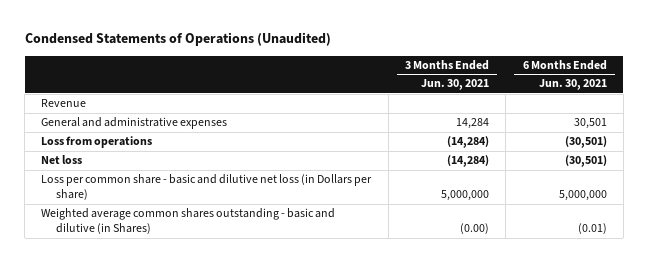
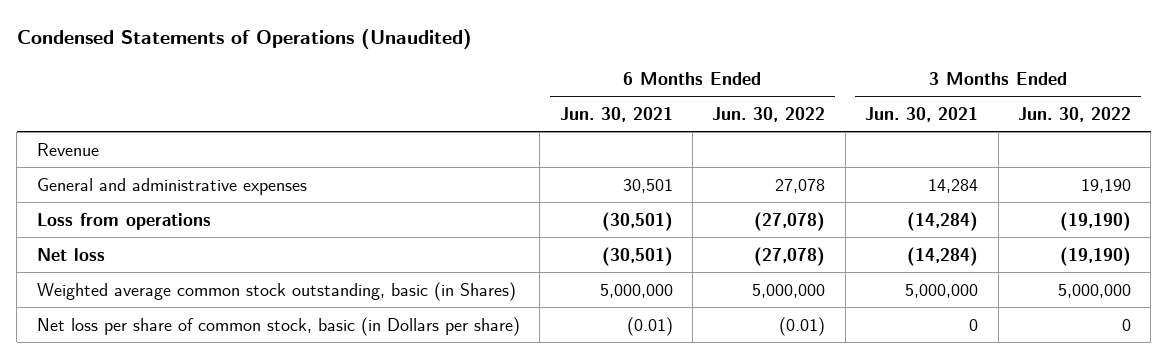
- | 3 Months Ended Jun. 30, 2021 | 6 Months Ended Jun. 30, 2021
+ | 6 Months Ended Jun. 30, 2021 | 6 Months Ended Jun. 30, 2022 | 3 Months Ended Jun. 30, 2021 | 3 Months Ended Jun. 30, 2022
- Loss per common share - basic and dilutive net loss (in Dollars per share) | 5,000,000 | 5,000,000
- Weighted average common shares outstanding - basic and dilutive (in Shares) | (0.00) | (0.01)
+ Weighted average common stock outstanding, basic (in Shares) | 5,000,000 | 5,000,000 | 5,000,000 | 5,000,000
+ Net loss per share of common stock, basic (in Dollars per share) | (0.01) | (0.01) | 0 | 0

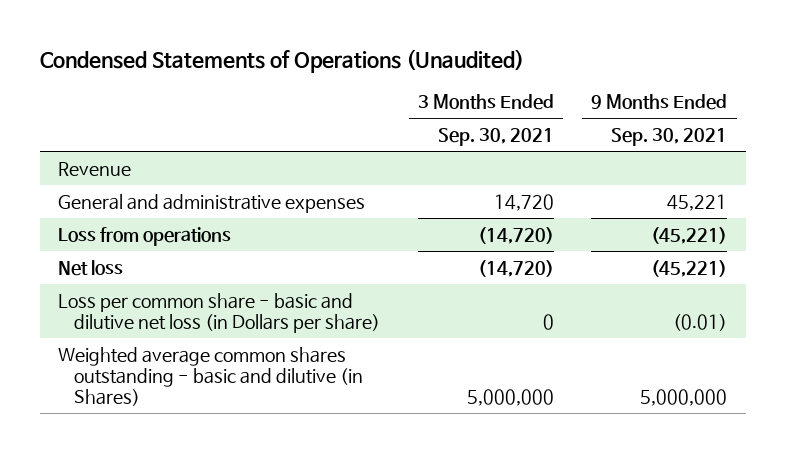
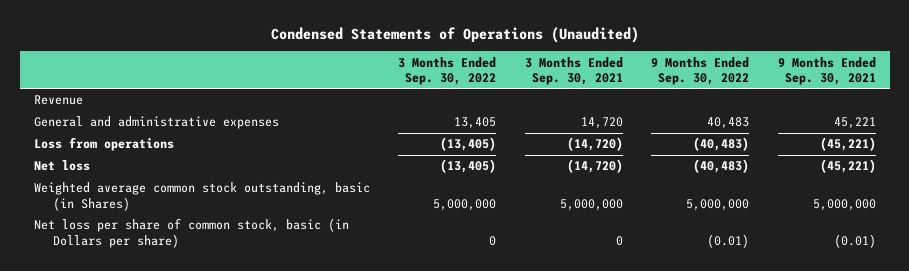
- | 3 Months Ended Sep. 30, 2021 | 9 Months Ended Sep. 30, 2021
+ | 3 Months Ended Sep. 30, 2022 | 3 Months Ended Sep. 30, 2021 | 9 Months Ended Sep. 30, 2022 | 9 Months Ended Sep. 30, 2021
- Loss per common share - basic and dilutive net loss (in Dollars per share) | 0 | (0.01)
- Weighted average common shares outstanding - basic and dilutive (in Shares) | 5,000,000 | 5,000,000
+ Weighted average common stock outstanding, basic (in Shares) | 5,000,000 | 5,000,000 | 5,000,000 | 5,000,000
+ Net loss per share of common stock, basic (in Dollars per share) | 0 | 0 | (0.01) | (0.01)

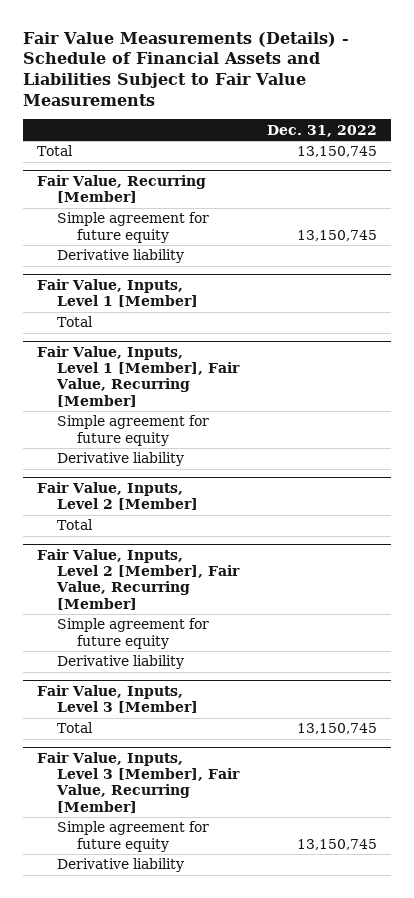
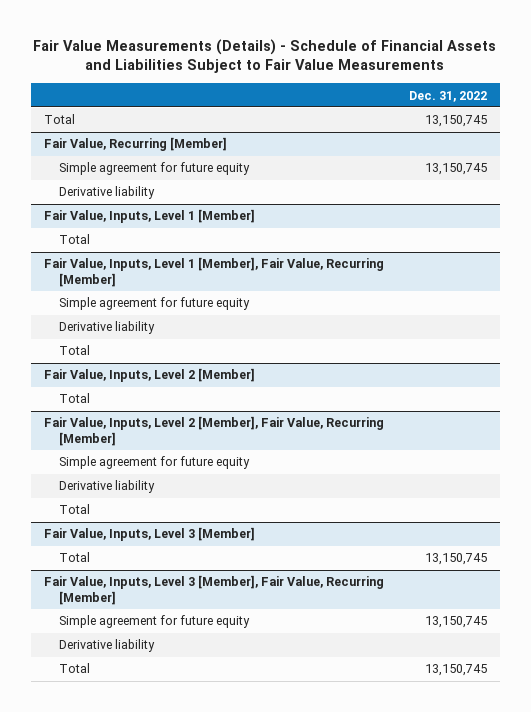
@ Fair Value, Inputs, Level 1 [Member], Fair Value, Recurring [Member]
+ Total
@ Fair Value, Inputs, Level 2 [Member], Fair Value, Recurring [Member]
+ Total
@ Fair Value, Inputs, Level 3 [Member], Fair Value, Recurring [Member]
+ Total | 13,150,745

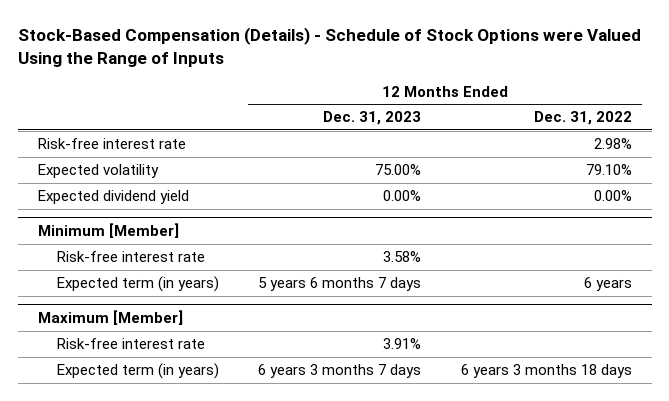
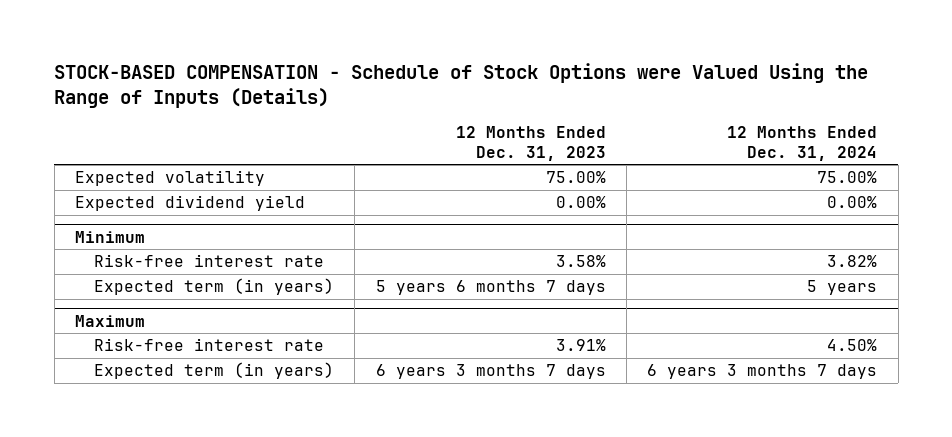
- Stock-Based Compensation (Details) - Schedule of Stock Options were Valued Using the Range of Inputs
+ STOCK-BASED COMPENSATION - Schedule of Stock Options were Valued Using the Range of Inputs (Details)
- | 12 Months Ended Dec. 31, 2023 | 12 Months Ended Dec. 31, 2022
+ | 12 Months Ended Dec. 31, 2023 | 12 Months Ended Dec. 31, 2024
- Risk-free interest rate | | 2.98%
- Minimum [Member]
+ Minimum
- Maximum [Member]
+ Maximum

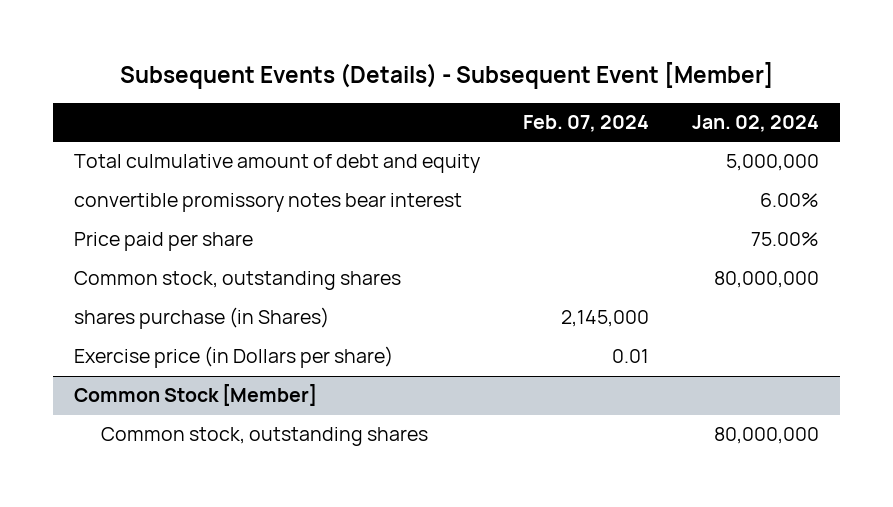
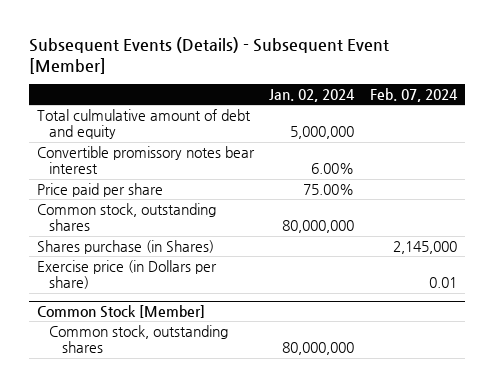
- | Feb. 07, 2024 | Jan. 02, 2024
+ | Jan. 02, 2024 | Feb. 07, 2024
- convertible promissory notes bear interest | | 6.00%
+ Convertible promissory notes bear interest | 6.00% |
- shares purchase (in Shares) | 2,145,000 |
+ Shares purchase (in Shares) | | 2,145,000

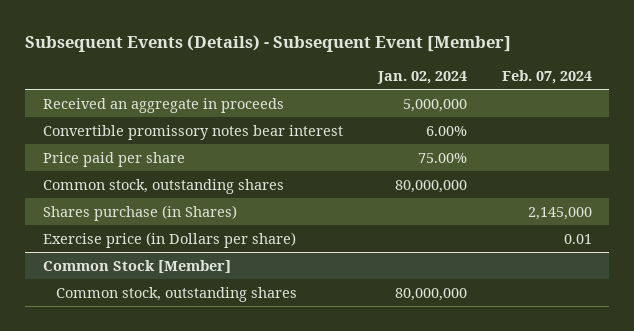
- Total culmulative amount of debt and equity | 5,000,000 |
+ Received an aggregate in proceeds | 5,000,000 |

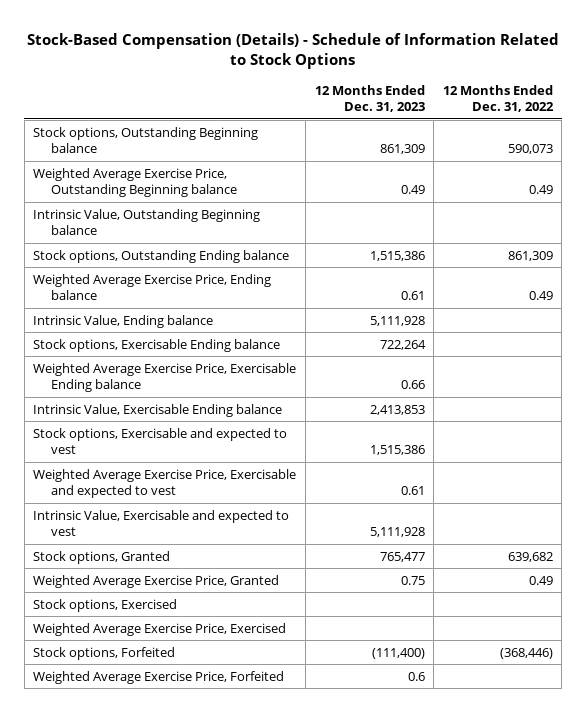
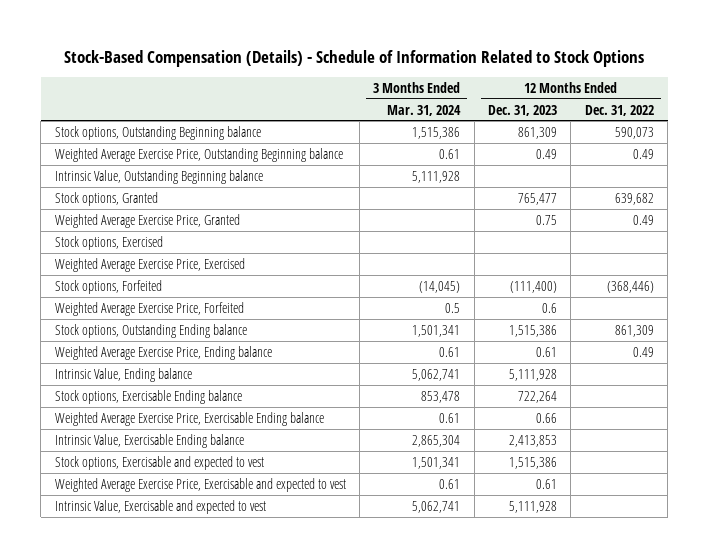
- | 12 Months Ended Dec. 31, 2023 | 12 Months Ended Dec. 31, 2022
+ | 3 Months Ended Mar. 31, 2024 | 12 Months Ended Dec. 31, 2023 | 12 Months Ended Dec. 31, 2022
moved up: Stock options, Granted | | 765,477 | 639,682
moved up: Weighted Average Exercise Price, Granted | | 0.75 | 0.49
moved up: Stock options, Exercised
moved up: Weighted Average Exercise Price, Exercised
moved up: Stock options, Forfeited | (14,045) | (111,400) | (368,446)
moved up: Weighted Average Exercise Price, Forfeited | 0.5 | 0.6 |

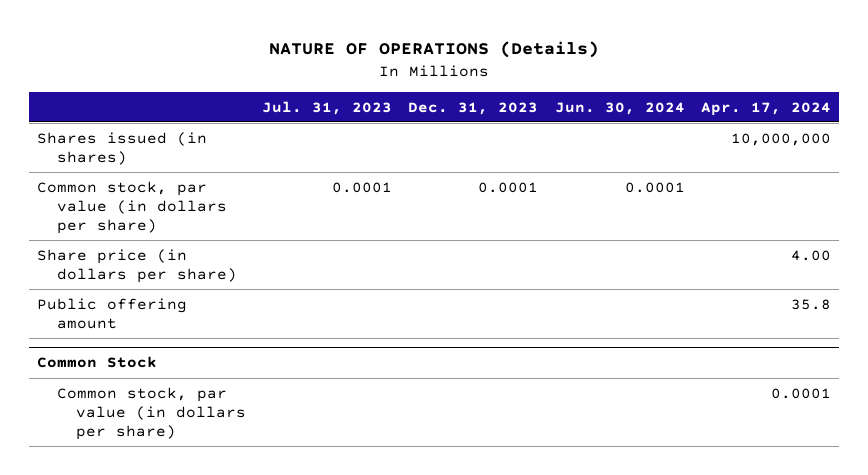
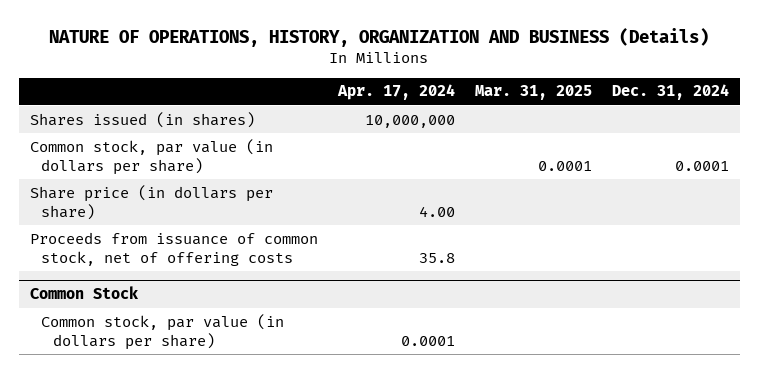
- NATURE OF OPERATIONS (Details)
+ NATURE OF OPERATIONS, HISTORY, ORGANIZATION AND BUSINESS (Details)
- | Jul. 31, 2023 | Dec. 31, 2023 | Jun. 30, 2024 | Apr. 17, 2024
+ | Apr. 17, 2024 | Mar. 31, 2025 | Dec. 31, 2024
- Public offering amount | | | | 35.8
+ Proceeds from issuance of common stock, net of offering costs | 35.8 | |

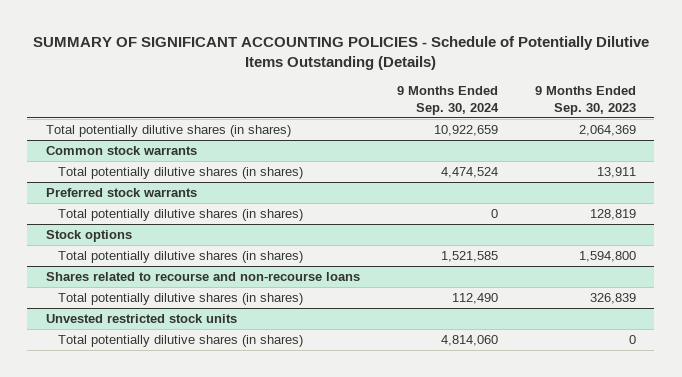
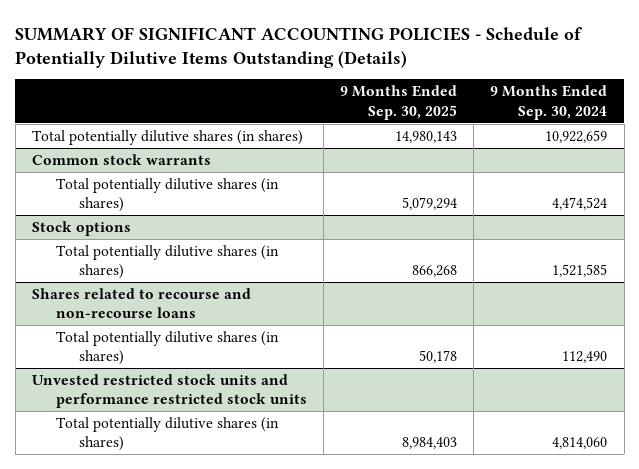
- | 9 Months Ended Sep. 30, 2024 | 9 Months Ended Sep. 30, 2023
+ | 9 Months Ended Sep. 30, 2025 | 9 Months Ended Sep. 30, 2024
- Preferred stock warrants
- Total potentially dilutive shares (in shares) | 0 | 128,819
- Unvested restricted stock units
+ Unvested restricted stock units and performance restricted stock units

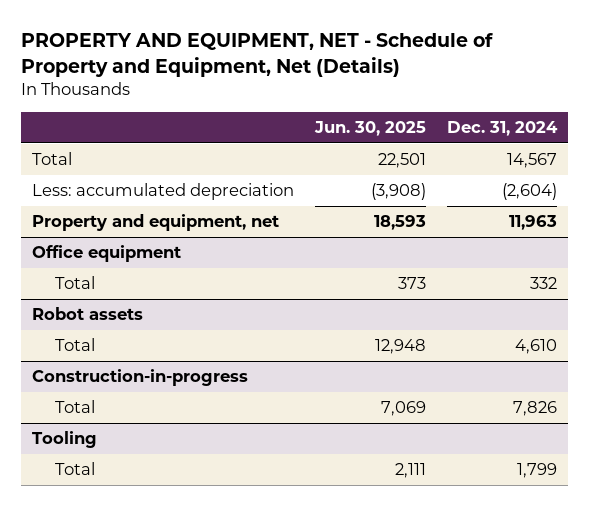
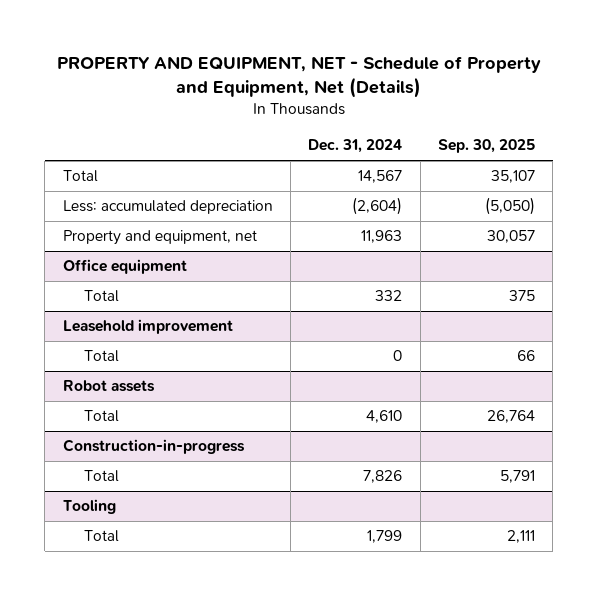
- | Jun. 30, 2025 | Dec. 31, 2024
+ | Dec. 31, 2024 | Sep. 30, 2025
+ Leasehold improvement
+ Total | 0 | 66

